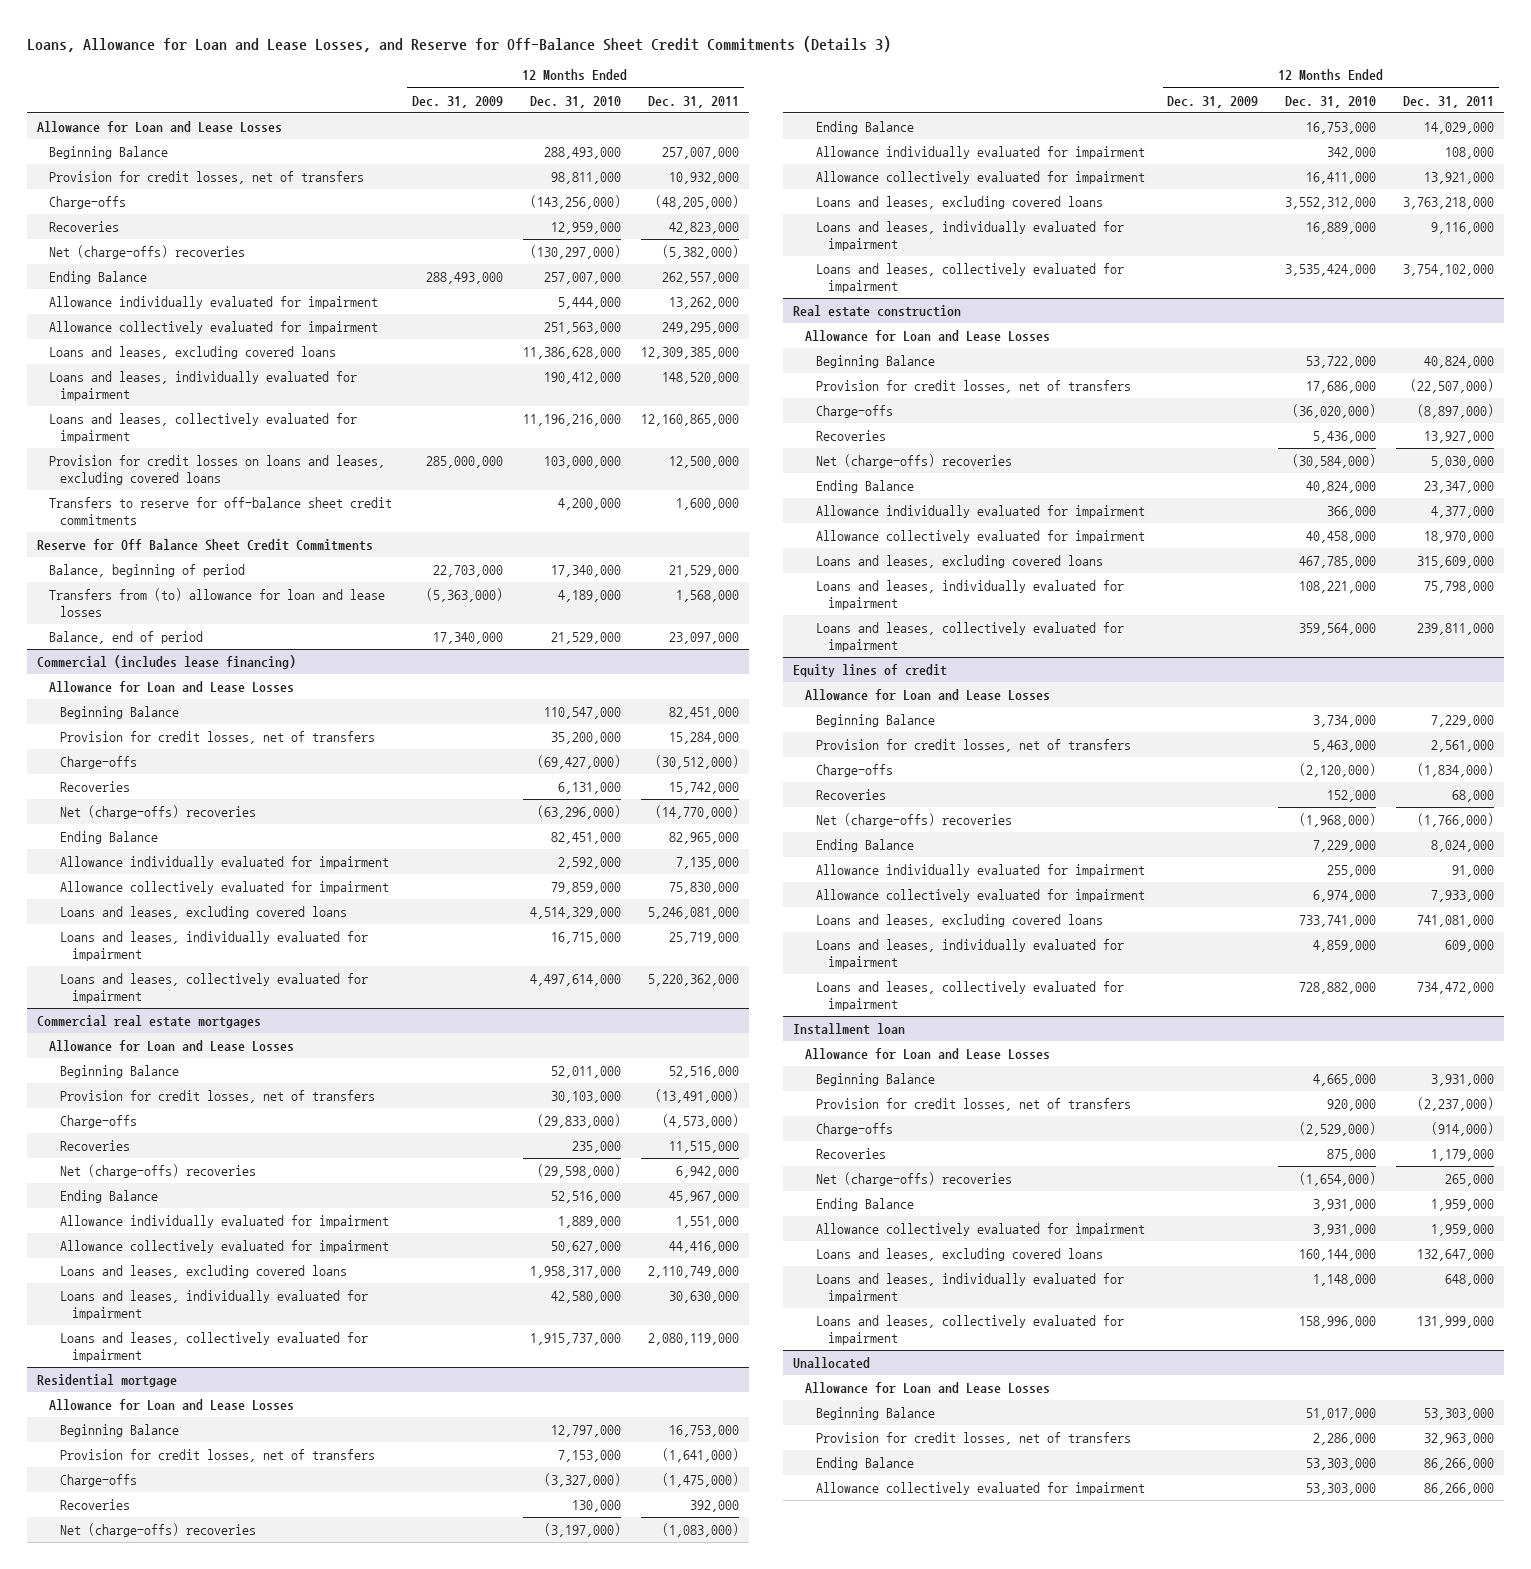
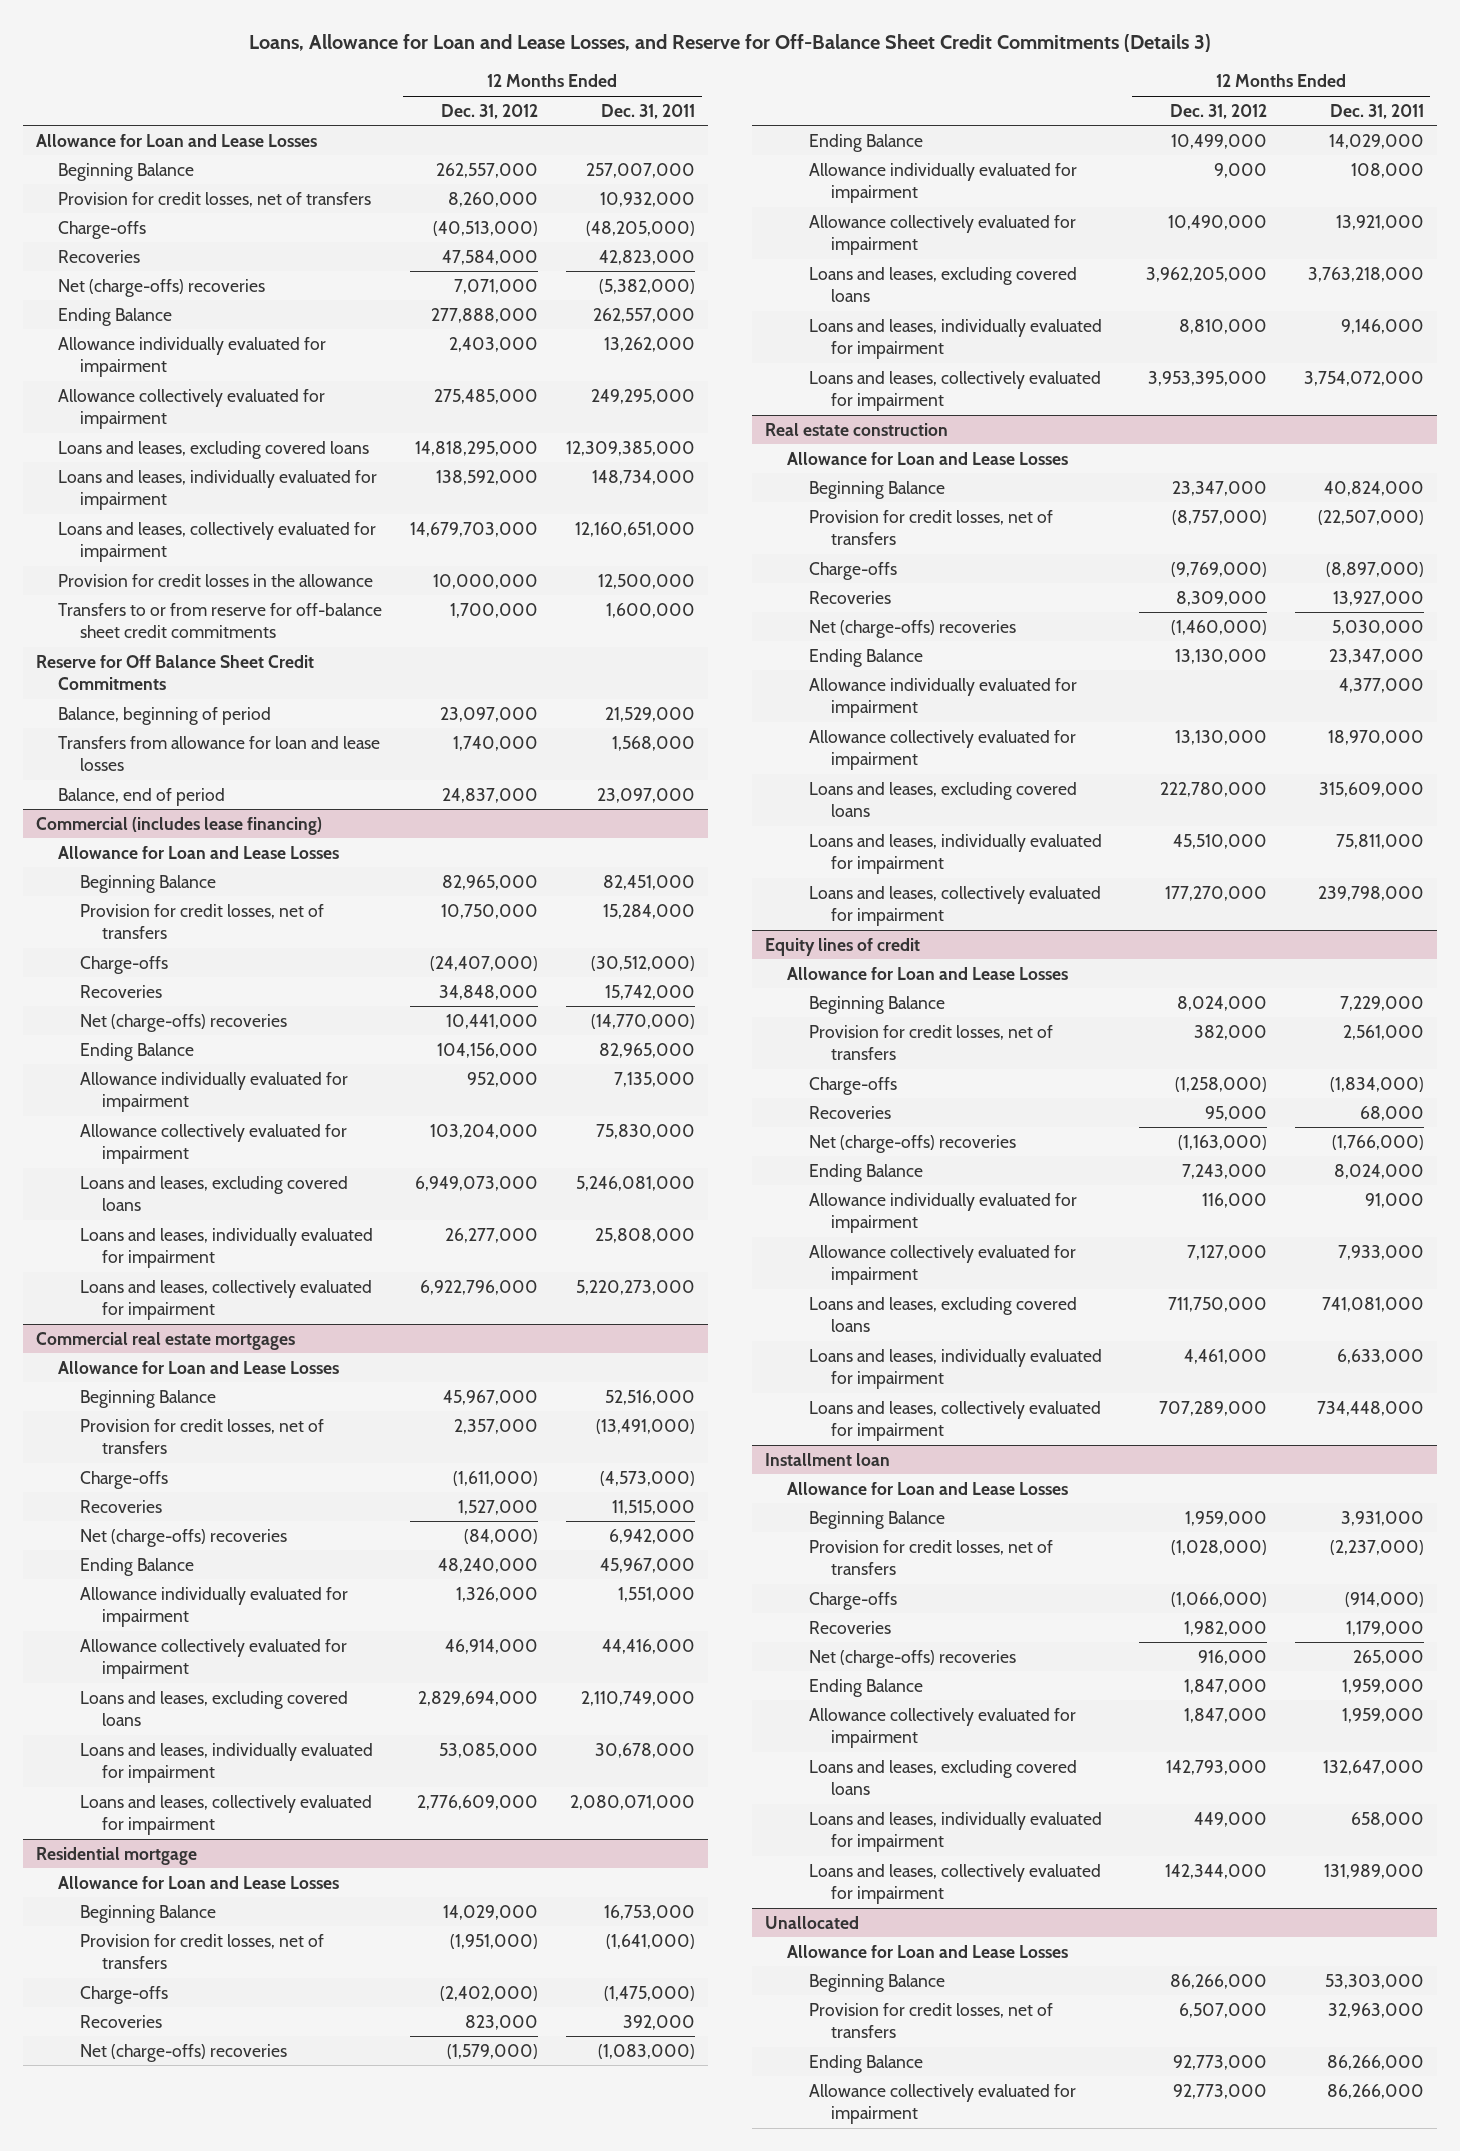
- | 12 Months Ended Dec. 31, 2009 | 12 Months Ended Dec. 31, 2010 | 12 Months Ended Dec. 31, 2011
+ | 12 Months Ended Dec. 31, 2012 | 12 Months Ended Dec. 31, 2011
- Loans and leases, individually evaluated for impairment | | 190,412,000 | 148,520,000
- Loans and leases, collectively evaluated for impairment | | 11,196,216,000 | 12,160,865,000
- Provision for credit losses on loans and leases, excluding covered loans | 285,000,000 | 103,000,000 | 12,500,000
- Transfers to reserve for off-balance sheet credit commitments | | 4,200,000 | 1,600,000
+ Loans and leases, individually evaluated for impairment | 138,592,000 | 148,734,000
+ Loans and leases, collectively evaluated for impairment | 14,679,703,000 | 12,160,651,000
+ Provision for credit losses in the allowance | 10,000,000 | 12,500,000
+ Transfers to or from reserve for off-balance sheet credit commitments | 1,700,000 | 1,600,000
- Transfers from (to) allowance for loan and lease losses | (5,363,000) | 4,189,000 | 1,568,000
+ Transfers from allowance for loan and lease losses | 1,740,000 | 1,568,000
@ Commercial (includes lease financing)
- Loans and leases, individually evaluated for impairment | | 16,715,000 | 25,719,000
- Loans and leases, collectively evaluated for impairment | | 4,497,614,000 | 5,220,362,000
+ Loans and leases, individually evaluated for impairment | 26,277,000 | 25,808,000
+ Loans and leases, collectively evaluated for impairment | 6,922,796,000 | 5,220,273,000
@ Commercial real estate mortgages
- Loans and leases, individually evaluated for impairment | | 42,580,000 | 30,630,000
- Loans and leases, collectively evaluated for impairment | | 1,915,737,000 | 2,080,119,000
+ Loans and leases, individually evaluated for impairment | 53,085,000 | 30,678,000
+ Loans and leases, collectively evaluated for impairment | 2,776,609,000 | 2,080,071,000
@ Residential mortgage
- Loans and leases, individually evaluated for impairment | | 16,889,000 | 9,116,000
- Loans and leases, collectively evaluated for impairment | | 3,535,424,000 | 3,754,102,000
+ Loans and leases, individually evaluated for impairment | 8,810,000 | 9,146,000
+ Loans and leases, collectively evaluated for impairment | 3,953,395,000 | 3,754,072,000
@ Real estate construction
- Loans and leases, individually evaluated for impairment | | 108,221,000 | 75,798,000
- Loans and leases, collectively evaluated for impairment | | 359,564,000 | 239,811,000
+ Loans and leases, individually evaluated for impairment | 45,510,000 | 75,811,000
+ Loans and leases, collectively evaluated for impairment | 177,270,000 | 239,798,000
@ Equity lines of credit
- Loans and leases, individually evaluated for impairment | | 4,859,000 | 609,000
- Loans and leases, collectively evaluated for impairment | | 728,882,000 | 734,472,000
+ Loans and leases, individually evaluated for impairment | 4,461,000 | 6,633,000
+ Loans and leases, collectively evaluated for impairment | 707,289,000 | 734,448,000
@ Installment loan
- Loans and leases, individually evaluated for impairment | | 1,148,000 | 648,000
- Loans and leases, collectively evaluated for impairment | | 158,996,000 | 131,999,000
+ Loans and leases, individually evaluated for impairment | 449,000 | 658,000
+ Loans and leases, collectively evaluated for impairment | 142,344,000 | 131,989,000

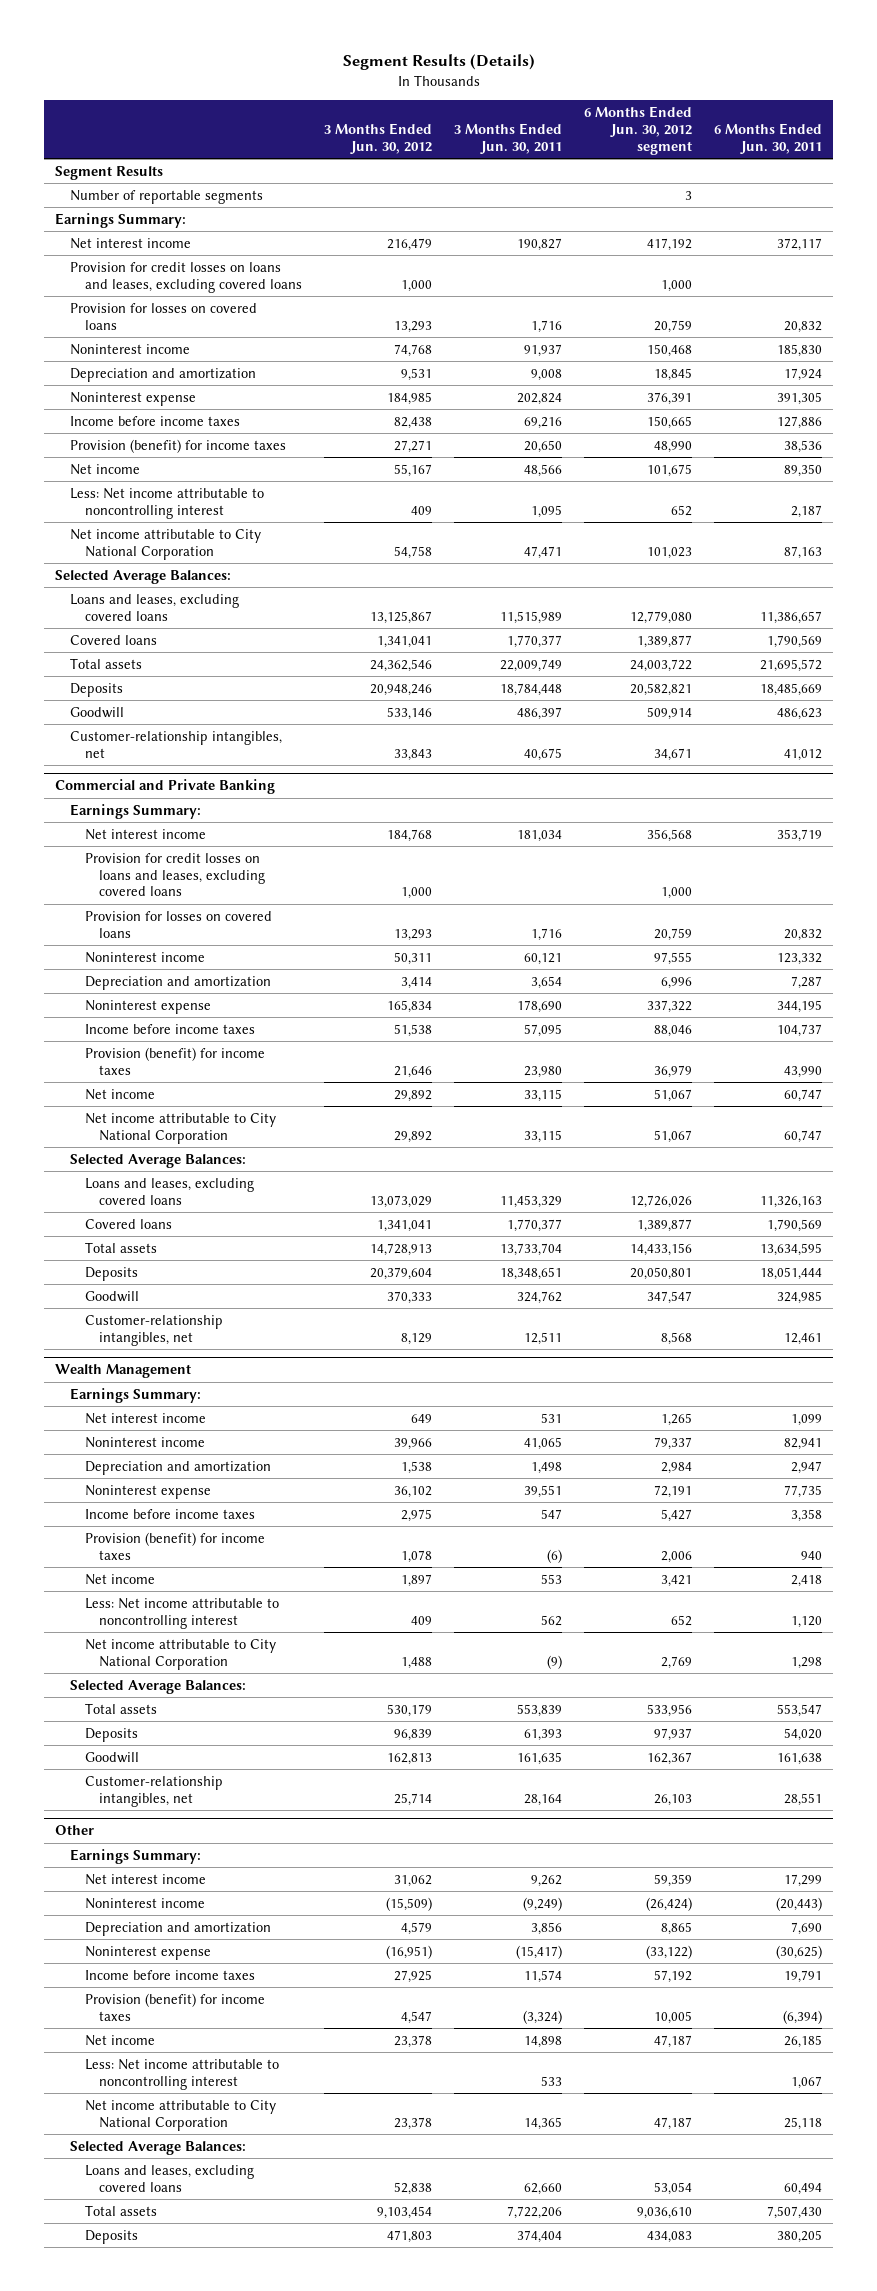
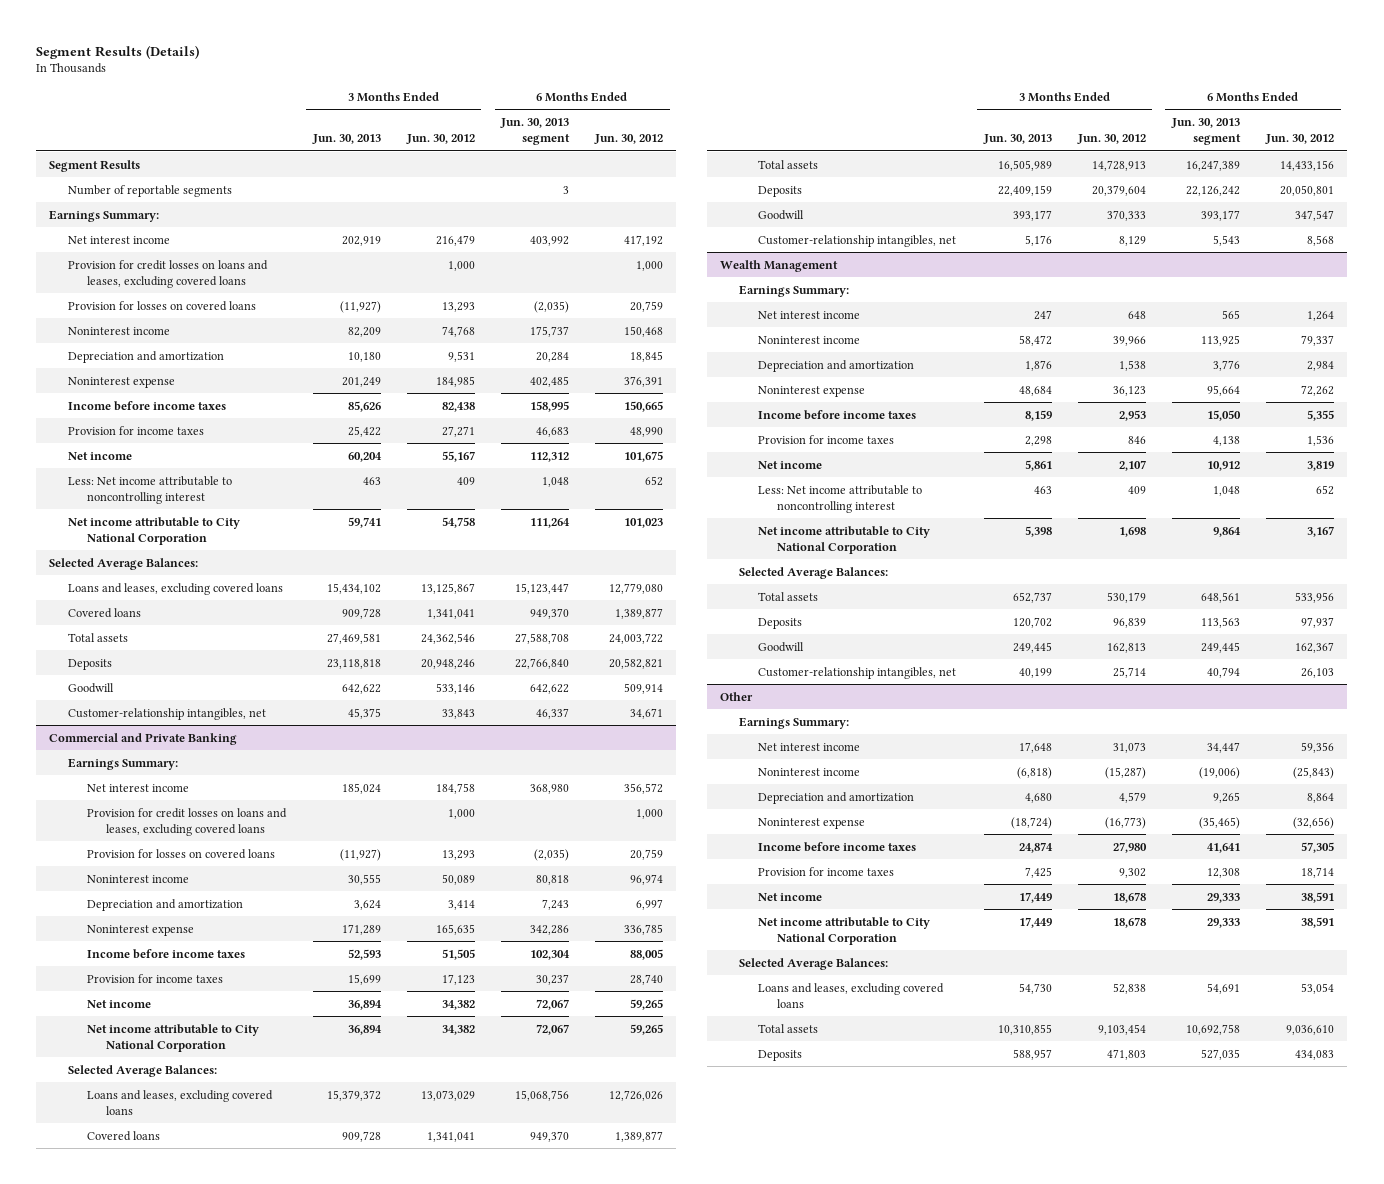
- | 3 Months Ended Jun. 30, 2012 | 3 Months Ended Jun. 30, 2011 | 6 Months Ended Jun. 30, 2012 segment | 6 Months Ended Jun. 30, 2011
+ | 3 Months Ended Jun. 30, 2013 | 3 Months Ended Jun. 30, 2012 | 6 Months Ended Jun. 30, 2013 segment | 6 Months Ended Jun. 30, 2012
- Provision (benefit) for income taxes | 27,271 | 20,650 | 48,990 | 38,536
+ Provision for income taxes | 25,422 | 27,271 | 46,683 | 48,990
@ Commercial and Private Banking
- Net interest income | 184,768 | 181,034 | 356,568 | 353,719
+ Net interest income | 185,024 | 184,758 | 368,980 | 356,572
- Noninterest income | 50,311 | 60,121 | 97,555 | 123,332
+ Noninterest income | 30,555 | 50,089 | 80,818 | 96,974
- Noninterest expense | 165,834 | 178,690 | 337,322 | 344,195
- Income before income taxes | 51,538 | 57,095 | 88,046 | 104,737
- Provision (benefit) for income taxes | 21,646 | 23,980 | 36,979 | 43,990
- Net income | 29,892 | 33,115 | 51,067 | 60,747
- Net income attributable to City National Corporation | 29,892 | 33,115 | 51,067 | 60,747
+ Noninterest expense | 171,289 | 165,635 | 342,286 | 336,785
+ Income before income taxes | 52,593 | 51,505 | 102,304 | 88,005
+ Provision for income taxes | 15,699 | 17,123 | 30,237 | 28,740
+ Net income | 36,894 | 34,382 | 72,067 | 59,265
+ Net income attributable to City National Corporation | 36,894 | 34,382 | 72,067 | 59,265
@ Wealth Management
- Net interest income | 649 | 531 | 1,265 | 1,099
+ Net interest income | 247 | 648 | 565 | 1,264
- Noninterest expense | 36,102 | 39,551 | 72,191 | 77,735
- Income before income taxes | 2,975 | 547 | 5,427 | 3,358
- Provision (benefit) for income taxes | 1,078 | (6) | 2,006 | 940
- Net income | 1,897 | 553 | 3,421 | 2,418
+ Noninterest expense | 48,684 | 36,123 | 95,664 | 72,262
+ Income before income taxes | 8,159 | 2,953 | 15,050 | 5,355
+ Provision for income taxes | 2,298 | 846 | 4,138 | 1,536
+ Net income | 5,861 | 2,107 | 10,912 | 3,819
- Net income attributable to City National Corporation | 1,488 | (9) | 2,769 | 1,298
+ Net income attributable to City National Corporation | 5,398 | 1,698 | 9,864 | 3,167
@ Other
- Net interest income | 31,062 | 9,262 | 59,359 | 17,299
- Noninterest income | (15,509) | (9,249) | (26,424) | (20,443)
+ Net interest income | 17,648 | 31,073 | 34,447 | 59,356
+ Noninterest income | (6,818) | (15,287) | (19,006) | (25,843)
- Noninterest expense | (16,951) | (15,417) | (33,122) | (30,625)
- Income before income taxes | 27,925 | 11,574 | 57,192 | 19,791
- Provision (benefit) for income taxes | 4,547 | (3,324) | 10,005 | (6,394)
- Net income | 23,378 | 14,898 | 47,187 | 26,185
- Less: Net income attributable to noncontrolling interest | | 533 | | 1,067
- Net income attributable to City National Corporation | 23,378 | 14,365 | 47,187 | 25,118
+ Noninterest expense | (18,724) | (16,773) | (35,465) | (32,656)
+ Income before income taxes | 24,874 | 27,980 | 41,641 | 57,305
+ Provision for income taxes | 7,425 | 9,302 | 12,308 | 18,714
+ Net income | 17,449 | 18,678 | 29,333 | 38,591
+ Net income attributable to City National Corporation | 17,449 | 18,678 | 29,333 | 38,591

